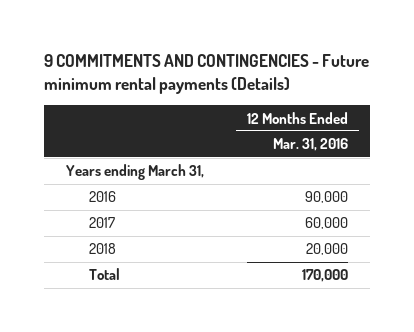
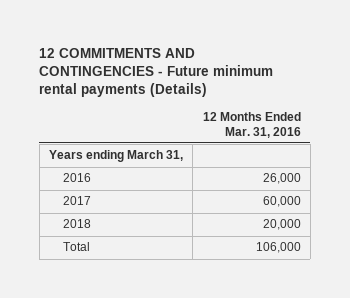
- 9 COMMITMENTS AND CONTINGENCIES - Future minimum rental payments (Details)
+ 12 COMMITMENTS AND CONTINGENCIES - Future minimum rental payments (Details)
- 2016 | 90,000
+ 2016 | 26,000
- Total | 170,000
+ Total | 106,000

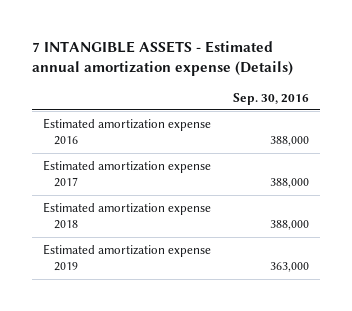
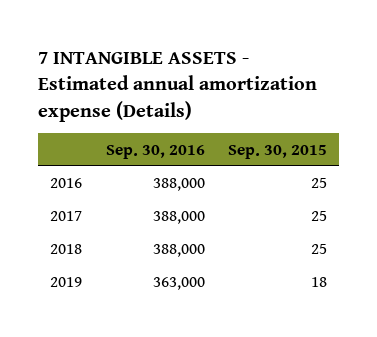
- | Sep. 30, 2016
+ | Sep. 30, 2016 | Sep. 30, 2015
- Estimated amortization expense 2016 | 388,000
- Estimated amortization expense 2017 | 388,000
- Estimated amortization expense 2018 | 388,000
- Estimated amortization expense 2019 | 363,000
+ 2016 | 388,000 | 25
+ 2017 | 388,000 | 25
+ 2018 | 388,000 | 25
+ 2019 | 363,000 | 18

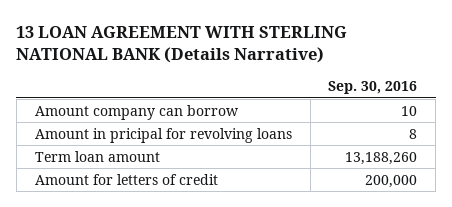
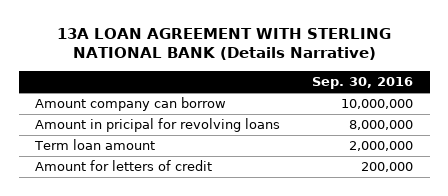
- 13 LOAN AGREEMENT WITH STERLING NATIONAL BANK (Details Narrative)
+ 13A LOAN AGREEMENT WITH STERLING NATIONAL BANK (Details Narrative)
- Amount company can borrow | 10
- Amount in pricipal for revolving loans | 8
- Term loan amount | 13,188,260
+ Amount company can borrow | 10,000,000
+ Amount in pricipal for revolving loans | 8,000,000
+ Term loan amount | 2,000,000

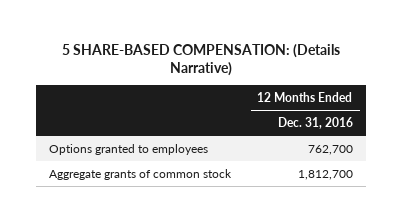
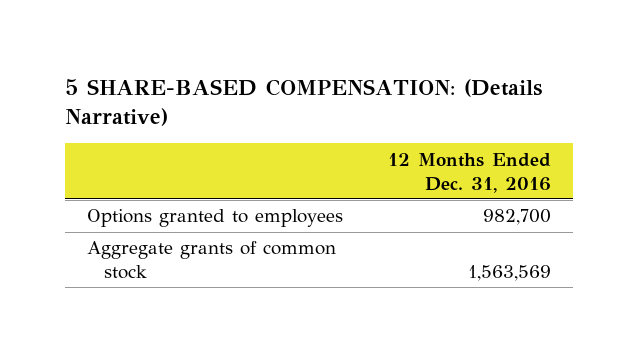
- Options granted to employees | 762,700
- Aggregate grants of common stock | 1,812,700
+ Options granted to employees | 982,700
+ Aggregate grants of common stock | 1,563,569

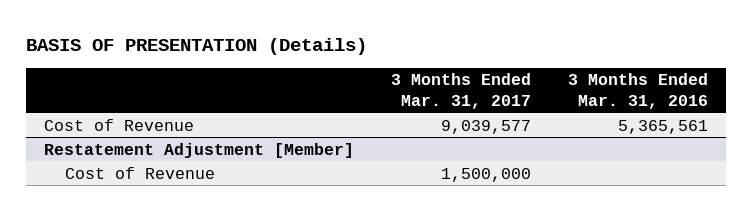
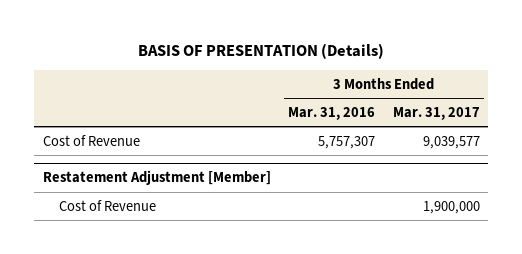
- | 3 Months Ended Mar. 31, 2017 | 3 Months Ended Mar. 31, 2016
+ | 3 Months Ended Mar. 31, 2016 | 3 Months Ended Mar. 31, 2017
- Cost of Revenue | 9,039,577 | 5,365,561
+ Cost of Revenue | 5,757,307 | 9,039,577
@ Restatement Adjustment [Member]
- Cost of Revenue | 1,500,000 |
+ Cost of Revenue | | 1,900,000

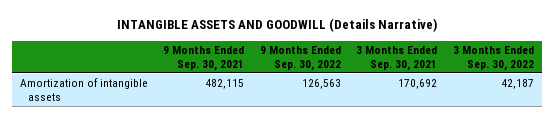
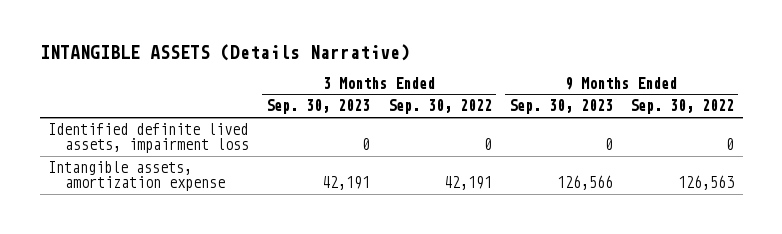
- INTANGIBLE ASSETS AND GOODWILL (Details Narrative)
+ INTANGIBLE ASSETS (Details Narrative)
- | 9 Months Ended Sep. 30, 2021 | 9 Months Ended Sep. 30, 2022 | 3 Months Ended Sep. 30, 2021 | 3 Months Ended Sep. 30, 2022
+ | 3 Months Ended Sep. 30, 2023 | 3 Months Ended Sep. 30, 2022 | 9 Months Ended Sep. 30, 2023 | 9 Months Ended Sep. 30, 2022
- Amortization of intangible assets | 482,115 | 126,563 | 170,692 | 42,187
+ Identified definite lived assets, impairment loss | 0 | 0 | 0 | 0
+ Intangible assets, amortization expense | 42,191 | 42,191 | 126,566 | 126,563

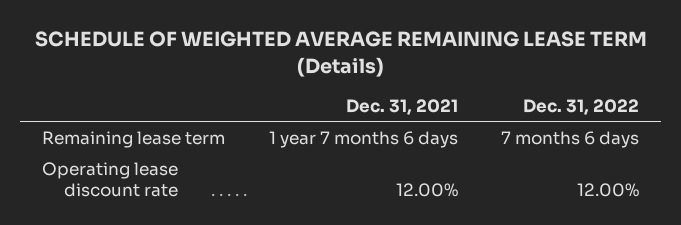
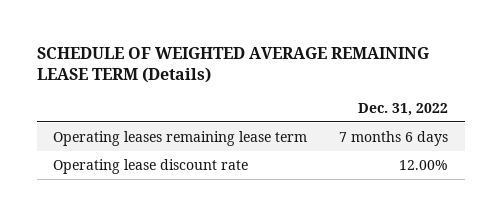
- | Dec. 31, 2021 | Dec. 31, 2022
+ | Dec. 31, 2022
- Remaining lease term | 1 year 7 months 6 days | 7 months 6 days
+ Operating leases remaining lease term | 7 months 6 days

